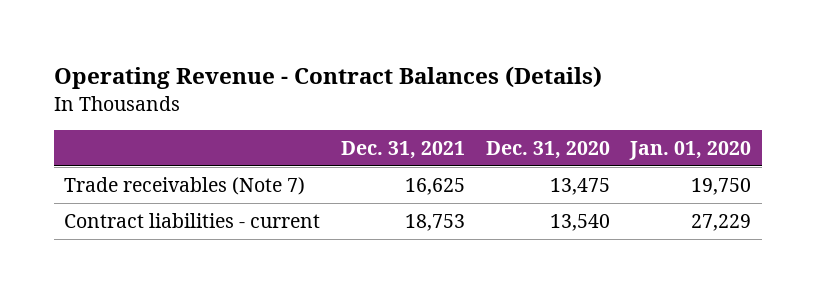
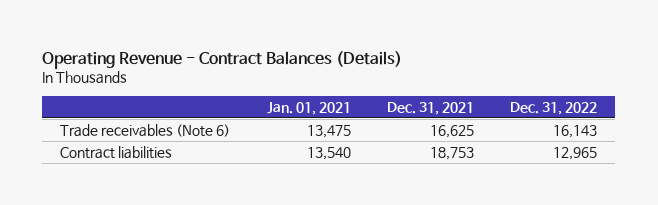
- | Dec. 31, 2021 | Dec. 31, 2020 | Jan. 01, 2020
+ | Jan. 01, 2021 | Dec. 31, 2021 | Dec. 31, 2022
- Trade receivables (Note 7) | 16,625 | 13,475 | 19,750
- Contract liabilities - current | 18,753 | 13,540 | 27,229
+ Trade receivables (Note 6) | 13,475 | 16,625 | 16,143
+ Contract liabilities | 13,540 | 18,753 | 12,965

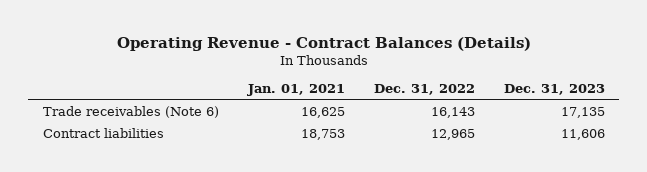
- | Jan. 01, 2021 | Dec. 31, 2021 | Dec. 31, 2022
+ | Jan. 01, 2021 | Dec. 31, 2022 | Dec. 31, 2023
- Trade receivables (Note 6) | 13,475 | 16,625 | 16,143
- Contract liabilities | 13,540 | 18,753 | 12,965
+ Trade receivables (Note 6) | 16,625 | 16,143 | 17,135
+ Contract liabilities | 18,753 | 12,965 | 11,606

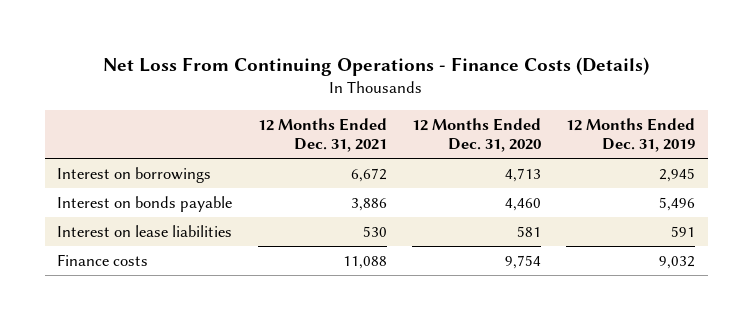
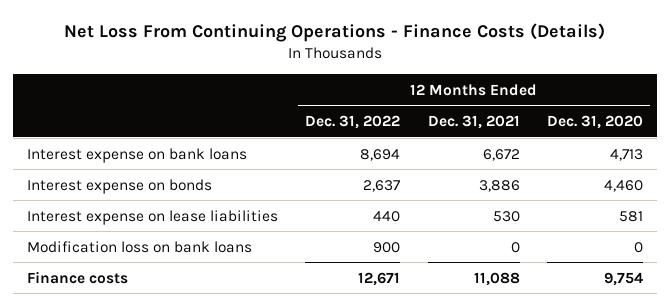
- | 12 Months Ended Dec. 31, 2021 | 12 Months Ended Dec. 31, 2020 | 12 Months Ended Dec. 31, 2019
+ | 12 Months Ended Dec. 31, 2022 | 12 Months Ended Dec. 31, 2021 | 12 Months Ended Dec. 31, 2020
- Interest on borrowings | 6,672 | 4,713 | 2,945
- Interest on bonds payable | 3,886 | 4,460 | 5,496
- Interest on lease liabilities | 530 | 581 | 591
+ Interest expense on bank loans | 8,694 | 6,672 | 4,713
+ Interest expense on bonds | 2,637 | 3,886 | 4,460
+ Interest expense on lease liabilities | 440 | 530 | 581
+ Modification loss on bank loans | 900 | 0 | 0

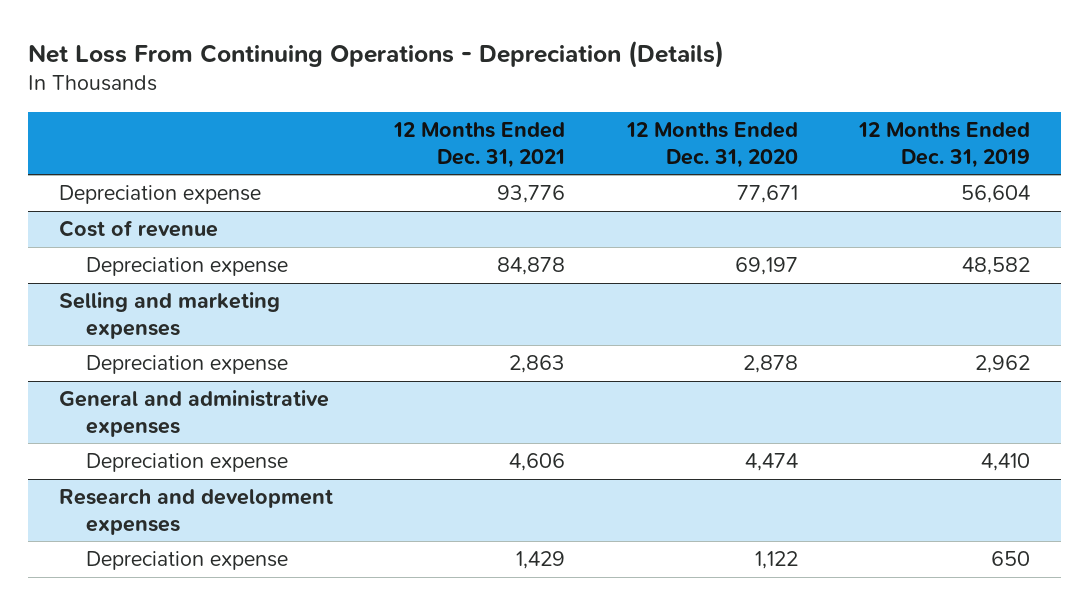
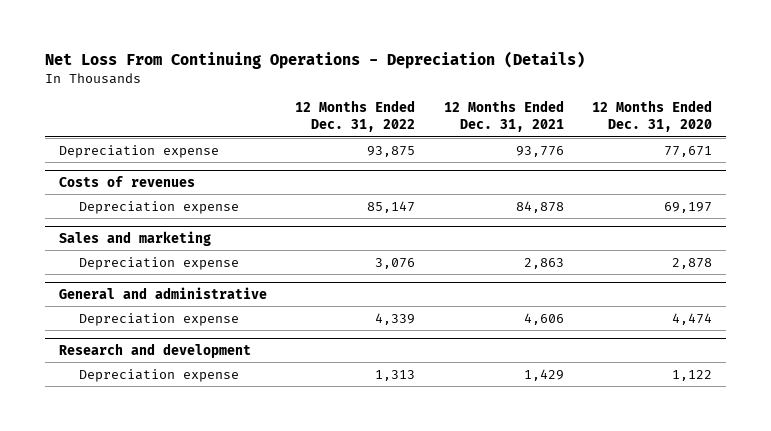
- | 12 Months Ended Dec. 31, 2021 | 12 Months Ended Dec. 31, 2020 | 12 Months Ended Dec. 31, 2019
+ | 12 Months Ended Dec. 31, 2022 | 12 Months Ended Dec. 31, 2021 | 12 Months Ended Dec. 31, 2020
- Cost of revenue
+ Costs of revenues
- Selling and marketing expenses
+ Sales and marketing
- General and administrative expenses
+ General and administrative
- Research and development expenses
+ Research and development

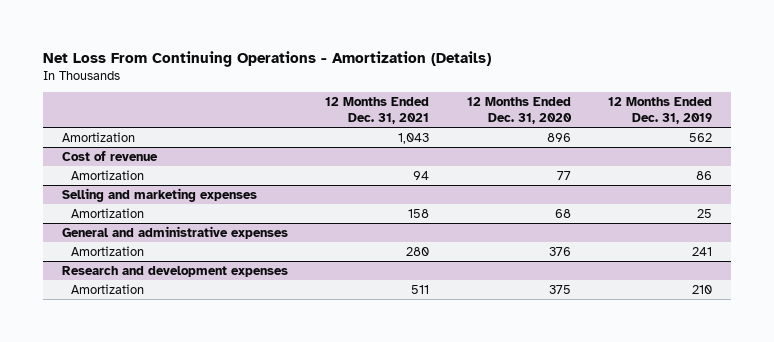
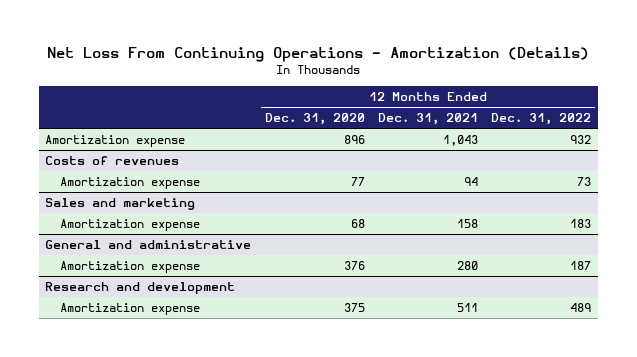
- | 12 Months Ended Dec. 31, 2021 | 12 Months Ended Dec. 31, 2020 | 12 Months Ended Dec. 31, 2019
+ | 12 Months Ended Dec. 31, 2020 | 12 Months Ended Dec. 31, 2021 | 12 Months Ended Dec. 31, 2022
- Amortization | 1,043 | 896 | 562
- Cost of revenue
- Amortization | 94 | 77 | 86
- Selling and marketing expenses
- Amortization | 158 | 68 | 25
- General and administrative expenses
- Amortization | 280 | 376 | 241
- Research and development expenses
- Amortization | 511 | 375 | 210
+ Amortization expense | 896 | 1,043 | 932
+ Costs of revenues
+ Amortization expense | 77 | 94 | 73
+ Sales and marketing
+ Amortization expense | 68 | 158 | 183
+ General and administrative
+ Amortization expense | 376 | 280 | 187
+ Research and development
+ Amortization expense | 375 | 511 | 489

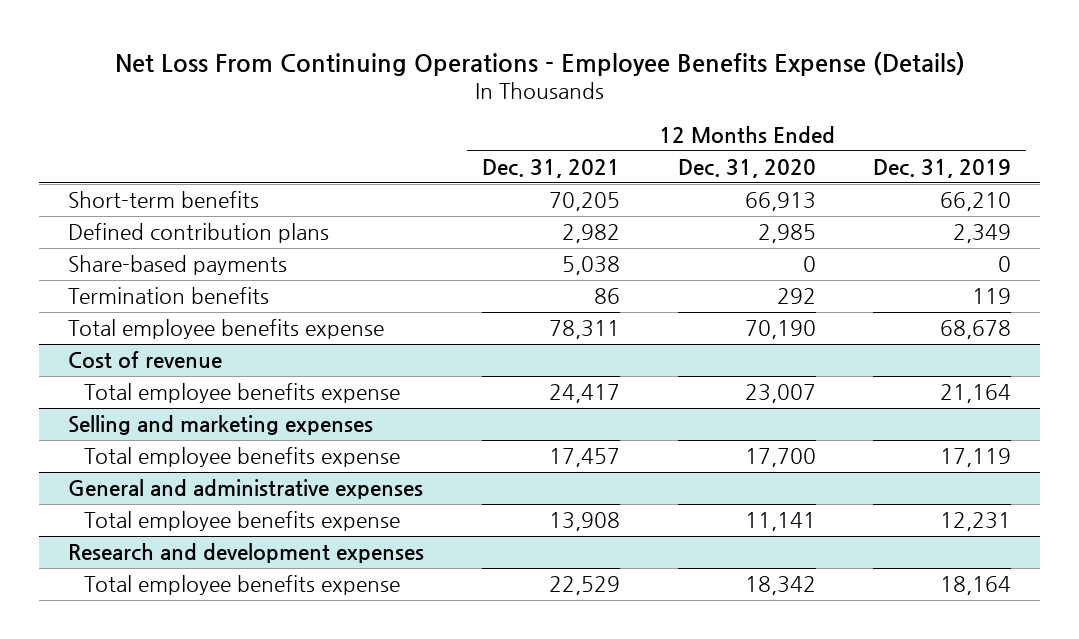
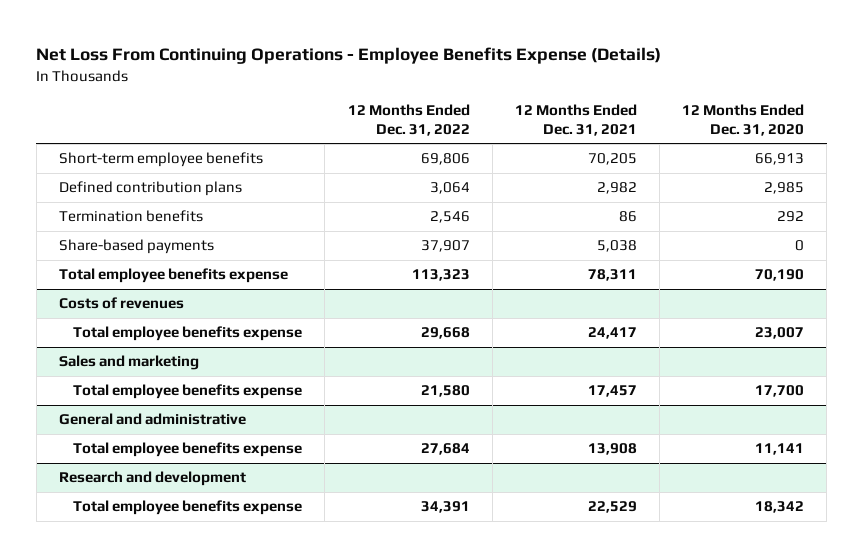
- | 12 Months Ended Dec. 31, 2021 | 12 Months Ended Dec. 31, 2020 | 12 Months Ended Dec. 31, 2019
+ | 12 Months Ended Dec. 31, 2022 | 12 Months Ended Dec. 31, 2021 | 12 Months Ended Dec. 31, 2020
- Short-term benefits | 70,205 | 66,913 | 66,210
+ Short-term employee benefits | 69,806 | 70,205 | 66,913
moved down: Share-based payments | 37,907 | 5,038 | 0
- Cost of revenue
+ Costs of revenues
- Selling and marketing expenses
+ Sales and marketing
- General and administrative expenses
+ General and administrative
- Research and development expenses
+ Research and development

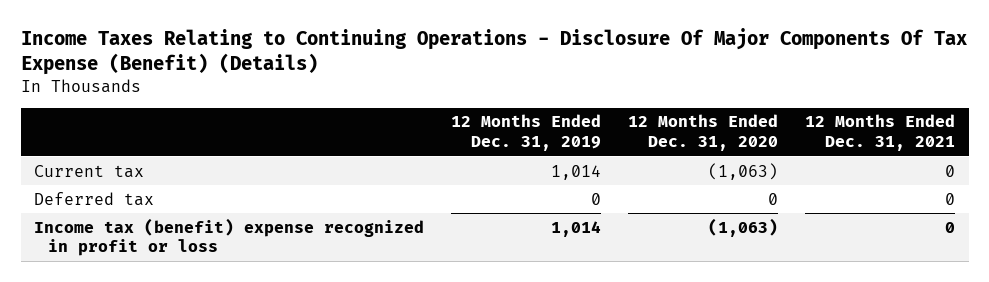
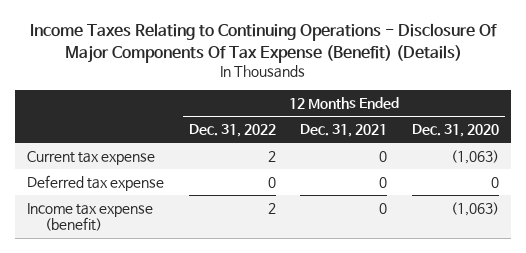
- | 12 Months Ended Dec. 31, 2019 | 12 Months Ended Dec. 31, 2020 | 12 Months Ended Dec. 31, 2021
+ | 12 Months Ended Dec. 31, 2022 | 12 Months Ended Dec. 31, 2021 | 12 Months Ended Dec. 31, 2020
- Current tax | 1,014 | (1,063) | 0
- Deferred tax | 0 | 0 | 0
- Income tax (benefit) expense recognized in profit or loss | 1,014 | (1,063) | 0
+ Current tax expense | 2 | 0 | (1,063)
+ Deferred tax expense | 0 | 0 | 0
+ Income tax expense (benefit) | 2 | 0 | (1,063)

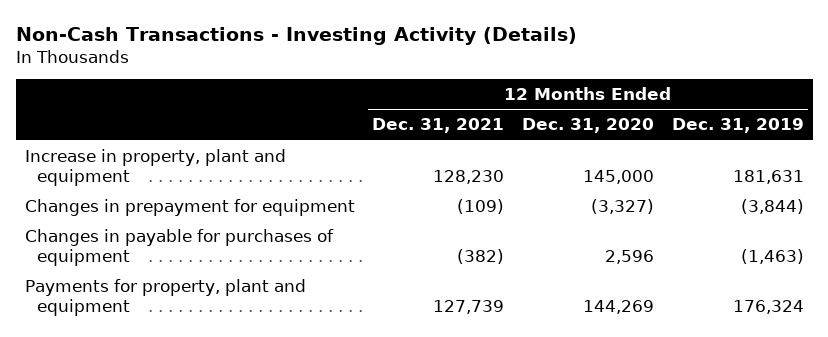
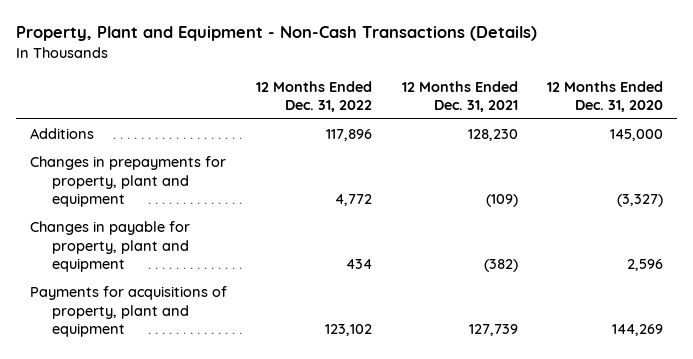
- Non-Cash Transactions - Investing Activity (Details)
+ Property, Plant and Equipment - Non-Cash Transactions (Details)
- | 12 Months Ended Dec. 31, 2021 | 12 Months Ended Dec. 31, 2020 | 12 Months Ended Dec. 31, 2019
+ | 12 Months Ended Dec. 31, 2022 | 12 Months Ended Dec. 31, 2021 | 12 Months Ended Dec. 31, 2020
- Increase in property, plant and equipment | 128,230 | 145,000 | 181,631
- Changes in prepayment for equipment | (109) | (3,327) | (3,844)
- Changes in payable for purchases of equipment | (382) | 2,596 | (1,463)
- Payments for property, plant and equipment | 127,739 | 144,269 | 176,324
+ Additions | 117,896 | 128,230 | 145,000
+ Changes in prepayments for property, plant and equipment | 4,772 | (109) | (3,327)
+ Changes in payable for property, plant and equipment | 434 | (382) | 2,596
+ Payments for acquisitions of property, plant and equipment | 123,102 | 127,739 | 144,269

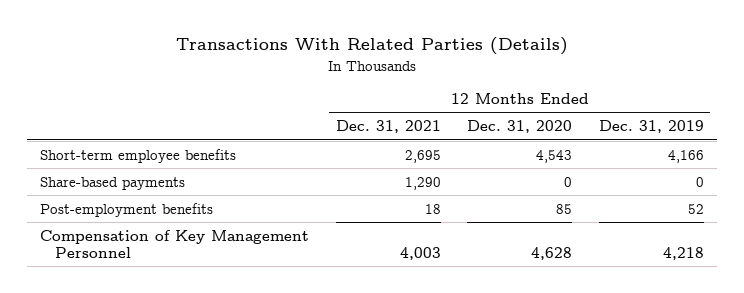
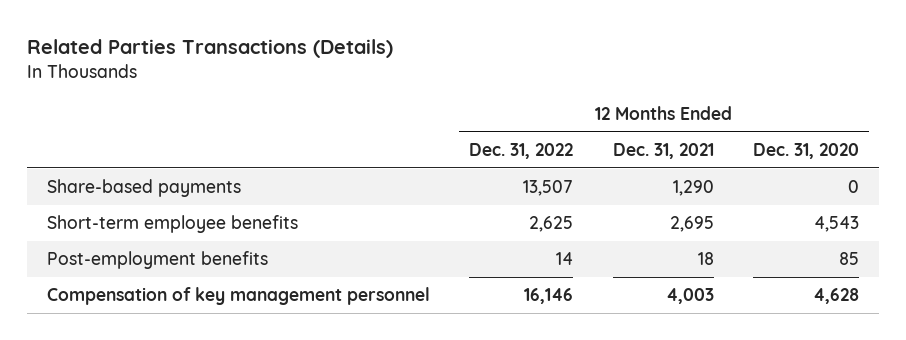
- Transactions With Related Parties (Details)
+ Related Parties Transactions (Details)
- | 12 Months Ended Dec. 31, 2021 | 12 Months Ended Dec. 31, 2020 | 12 Months Ended Dec. 31, 2019
+ | 12 Months Ended Dec. 31, 2022 | 12 Months Ended Dec. 31, 2021 | 12 Months Ended Dec. 31, 2020
moved down: Short-term employee benefits | 2,625 | 2,695 | 4,543
- Compensation of Key Management Personnel | 4,003 | 4,628 | 4,218
+ Compensation of key management personnel | 16,146 | 4,003 | 4,628

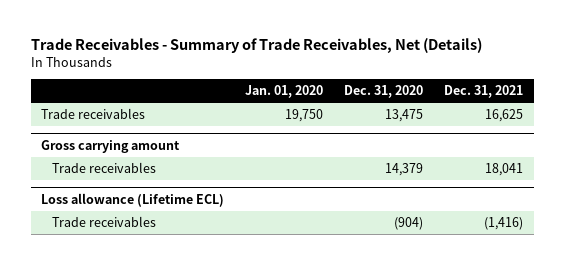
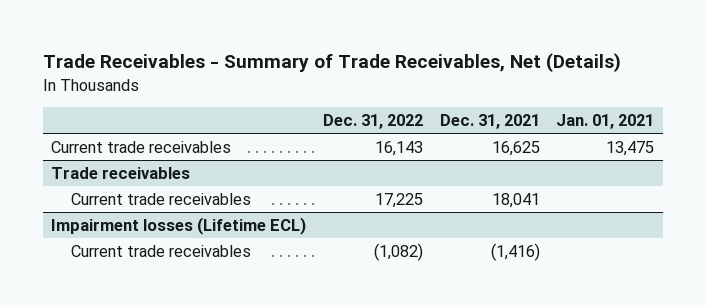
- | Jan. 01, 2020 | Dec. 31, 2020 | Dec. 31, 2021
+ | Dec. 31, 2022 | Dec. 31, 2021 | Jan. 01, 2021
- Trade receivables | 19,750 | 13,475 | 16,625
- Gross carrying amount
- Trade receivables | | 14,379 | 18,041
- Loss allowance (Lifetime ECL)
- Trade receivables | | (904) | (1,416)
+ Current trade receivables | 16,143 | 16,625 | 13,475
+ Trade receivables
+ Current trade receivables | 17,225 | 18,041 |
+ Impairment losses (Lifetime ECL)
+ Current trade receivables | (1,082) | (1,416) |

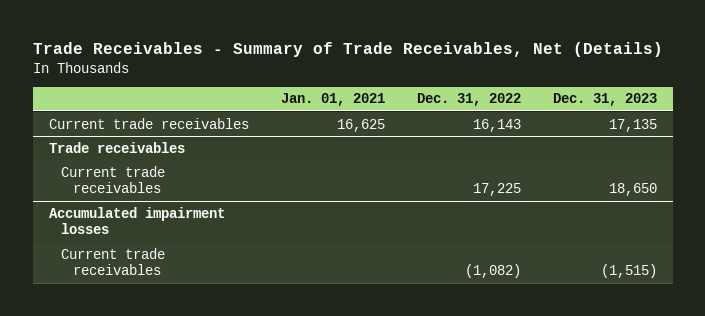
- | Dec. 31, 2022 | Dec. 31, 2021 | Jan. 01, 2021
+ | Jan. 01, 2021 | Dec. 31, 2022 | Dec. 31, 2023
- Current trade receivables | 16,143 | 16,625 | 13,475
+ Current trade receivables | 16,625 | 16,143 | 17,135
- Impairment losses (Lifetime ECL)
+ Accumulated impairment losses

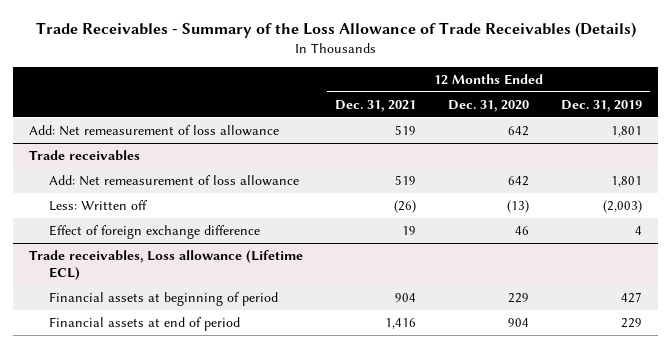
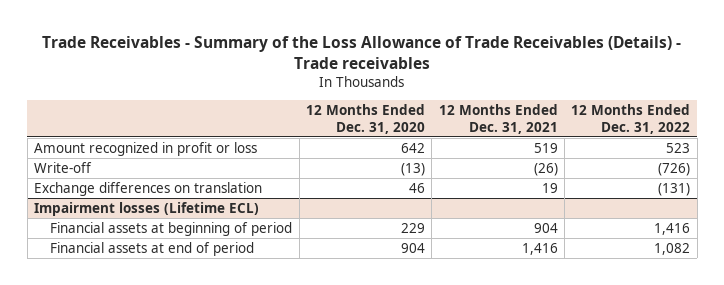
- Trade Receivables - Summary of the Loss Allowance of Trade Receivables (Details)
+ Trade Receivables - Summary of the Loss Allowance of Trade Receivables (Details) - Trade receivables
- | 12 Months Ended Dec. 31, 2021 | 12 Months Ended Dec. 31, 2020 | 12 Months Ended Dec. 31, 2019
+ | 12 Months Ended Dec. 31, 2020 | 12 Months Ended Dec. 31, 2021 | 12 Months Ended Dec. 31, 2022
- Add: Net remeasurement of loss allowance | 519 | 642 | 1,801
- Trade receivables
- Add: Net remeasurement of loss allowance | 519 | 642 | 1,801
- Less: Written off | (26) | (13) | (2,003)
- Effect of foreign exchange difference | 19 | 46 | 4
- Trade receivables, Loss allowance (Lifetime ECL)
+ Amount recognized in profit or loss | 642 | 519 | 523
+ Write-off | (13) | (26) | (726)
+ Exchange differences on translation | 46 | 19 | (131)
+ Impairment losses (Lifetime ECL)

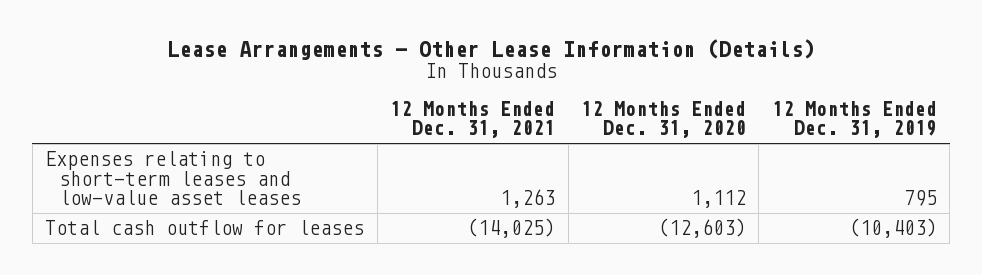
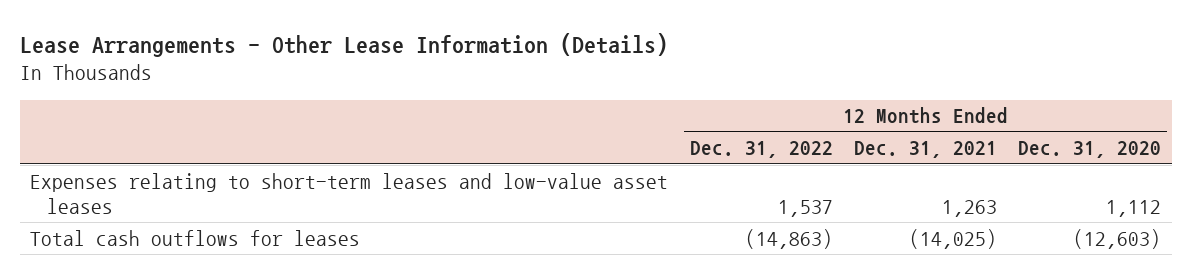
- | 12 Months Ended Dec. 31, 2021 | 12 Months Ended Dec. 31, 2020 | 12 Months Ended Dec. 31, 2019
+ | 12 Months Ended Dec. 31, 2022 | 12 Months Ended Dec. 31, 2021 | 12 Months Ended Dec. 31, 2020
- Total cash outflow for leases | (14,025) | (12,603) | (10,403)
+ Total cash outflows for leases | (14,863) | (14,025) | (12,603)

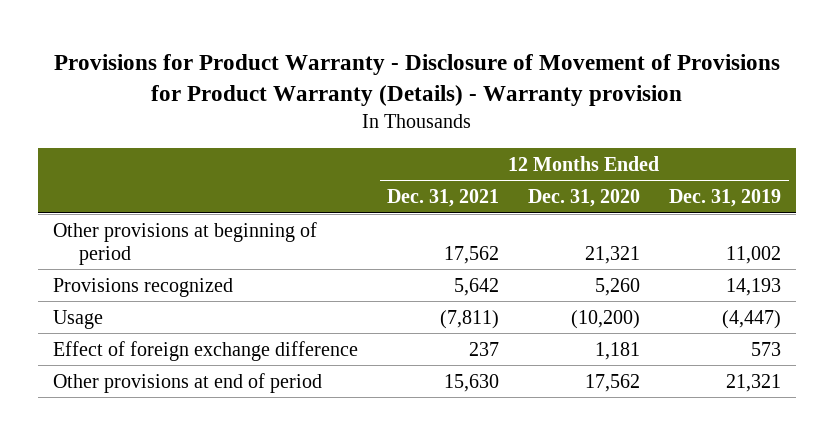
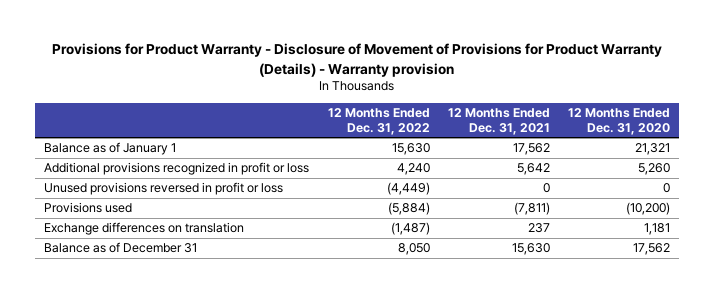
- | 12 Months Ended Dec. 31, 2021 | 12 Months Ended Dec. 31, 2020 | 12 Months Ended Dec. 31, 2019
+ | 12 Months Ended Dec. 31, 2022 | 12 Months Ended Dec. 31, 2021 | 12 Months Ended Dec. 31, 2020
- Other provisions at beginning of period | 17,562 | 21,321 | 11,002
- Provisions recognized | 5,642 | 5,260 | 14,193
- Usage | (7,811) | (10,200) | (4,447)
- Effect of foreign exchange difference | 237 | 1,181 | 573
- Other provisions at end of period | 15,630 | 17,562 | 21,321
+ Balance as of January 1 | 15,630 | 17,562 | 21,321
+ Additional provisions recognized in profit or loss | 4,240 | 5,642 | 5,260
+ Unused provisions reversed in profit or loss | (4,449) | 0 | 0
+ Provisions used | (5,884) | (7,811) | (10,200)
+ Exchange differences on translation | (1,487) | 237 | 1,181
+ Balance as of December 31 | 8,050 | 15,630 | 17,562

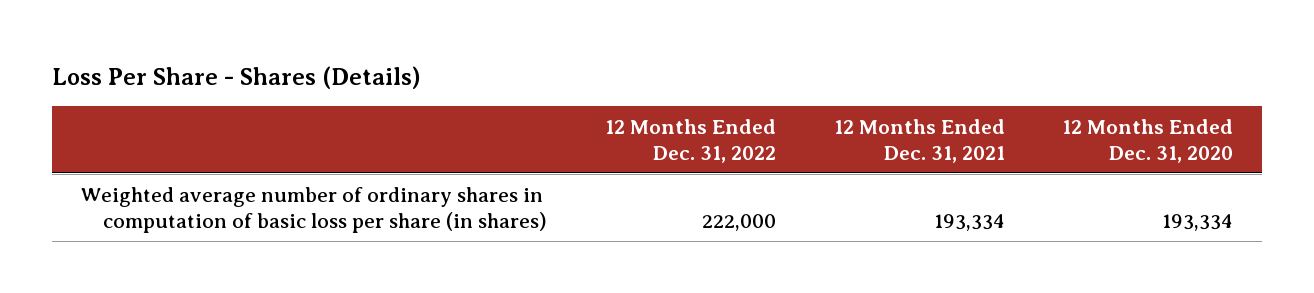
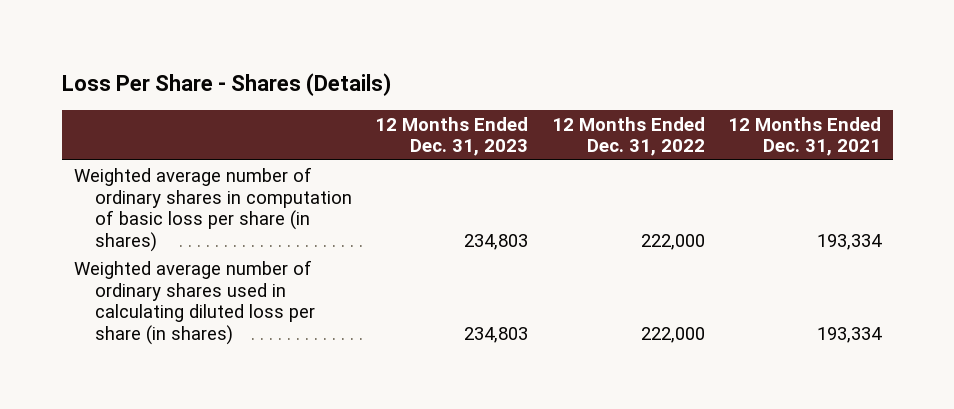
- | 12 Months Ended Dec. 31, 2022 | 12 Months Ended Dec. 31, 2021 | 12 Months Ended Dec. 31, 2020
+ | 12 Months Ended Dec. 31, 2023 | 12 Months Ended Dec. 31, 2022 | 12 Months Ended Dec. 31, 2021
+ Weighted average number of ordinary shares used in calculating diluted loss per share (in shares) | 234,803 | 222,000 | 193,334

